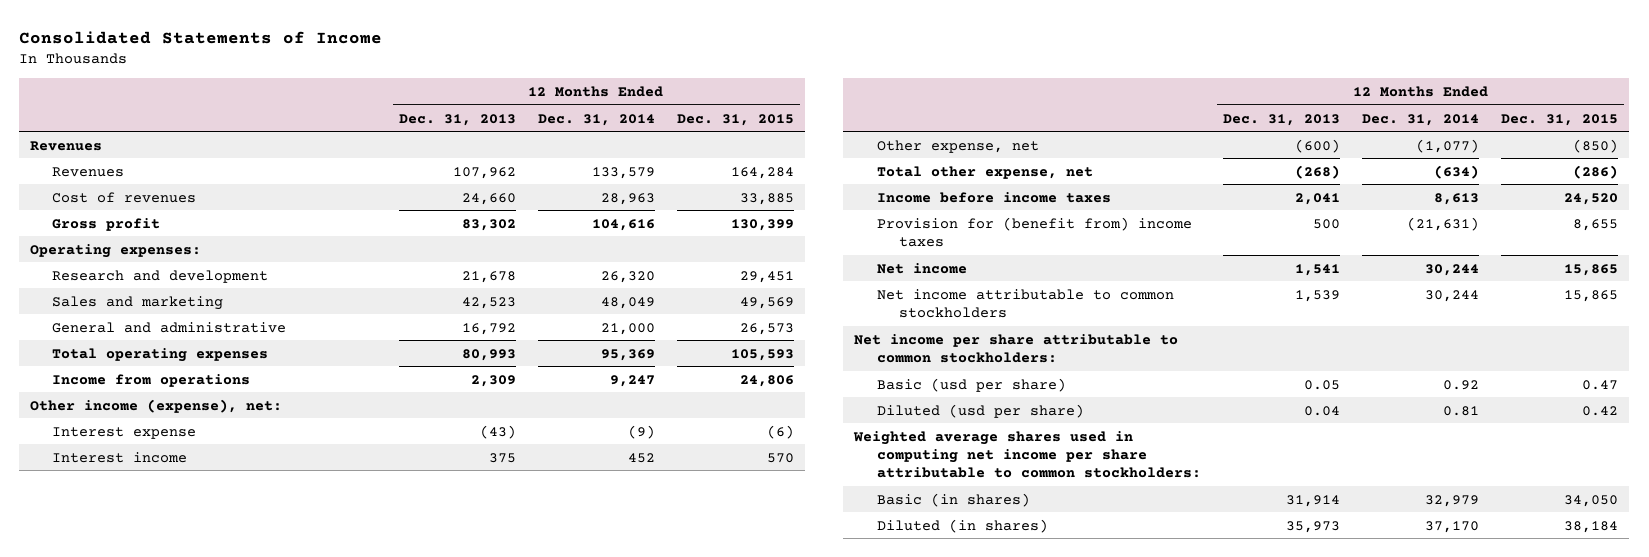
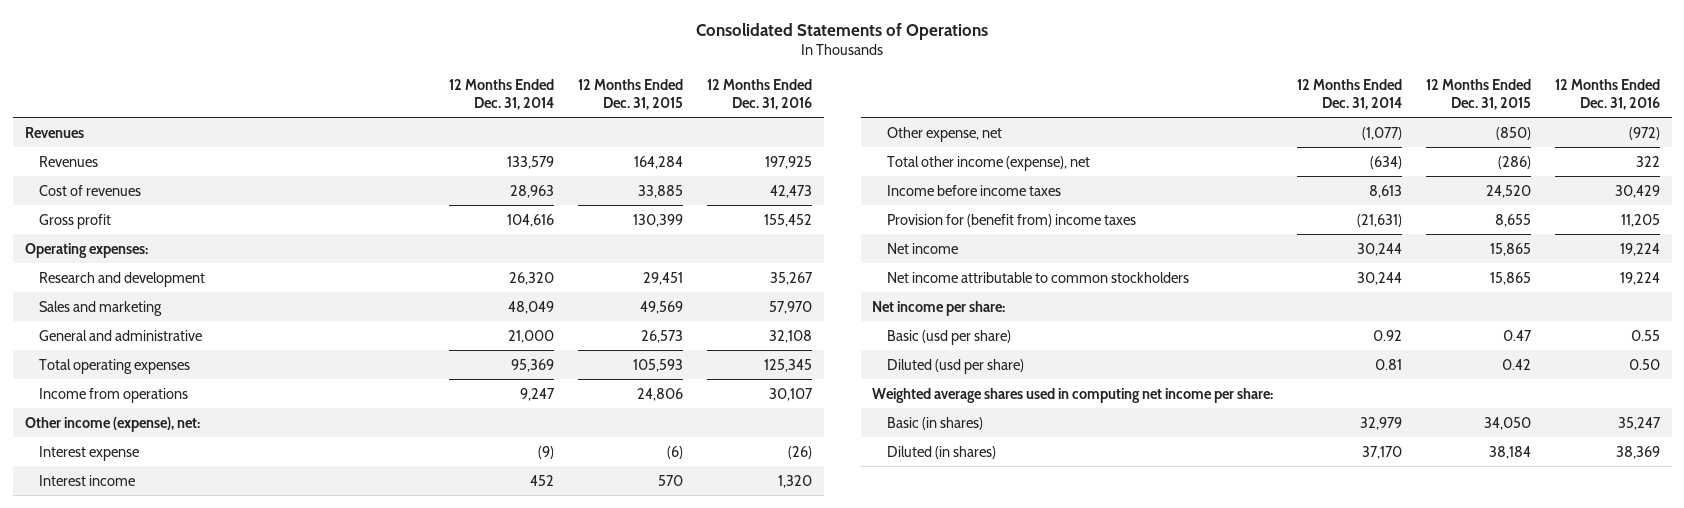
- Consolidated Statements of Income
+ Consolidated Statements of Operations
- | 12 Months Ended Dec. 31, 2013 | 12 Months Ended Dec. 31, 2014 | 12 Months Ended Dec. 31, 2015
+ | 12 Months Ended Dec. 31, 2014 | 12 Months Ended Dec. 31, 2015 | 12 Months Ended Dec. 31, 2016
- Total other expense, net | (268) | (634) | (286)
+ Total other income (expense), net | (634) | (286) | 322
- Net income per share attributable to common stockholders:
+ Net income per share:
- Weighted average shares used in computing net income per share attributable to common stockholders:
+ Weighted average shares used in computing net income per share:

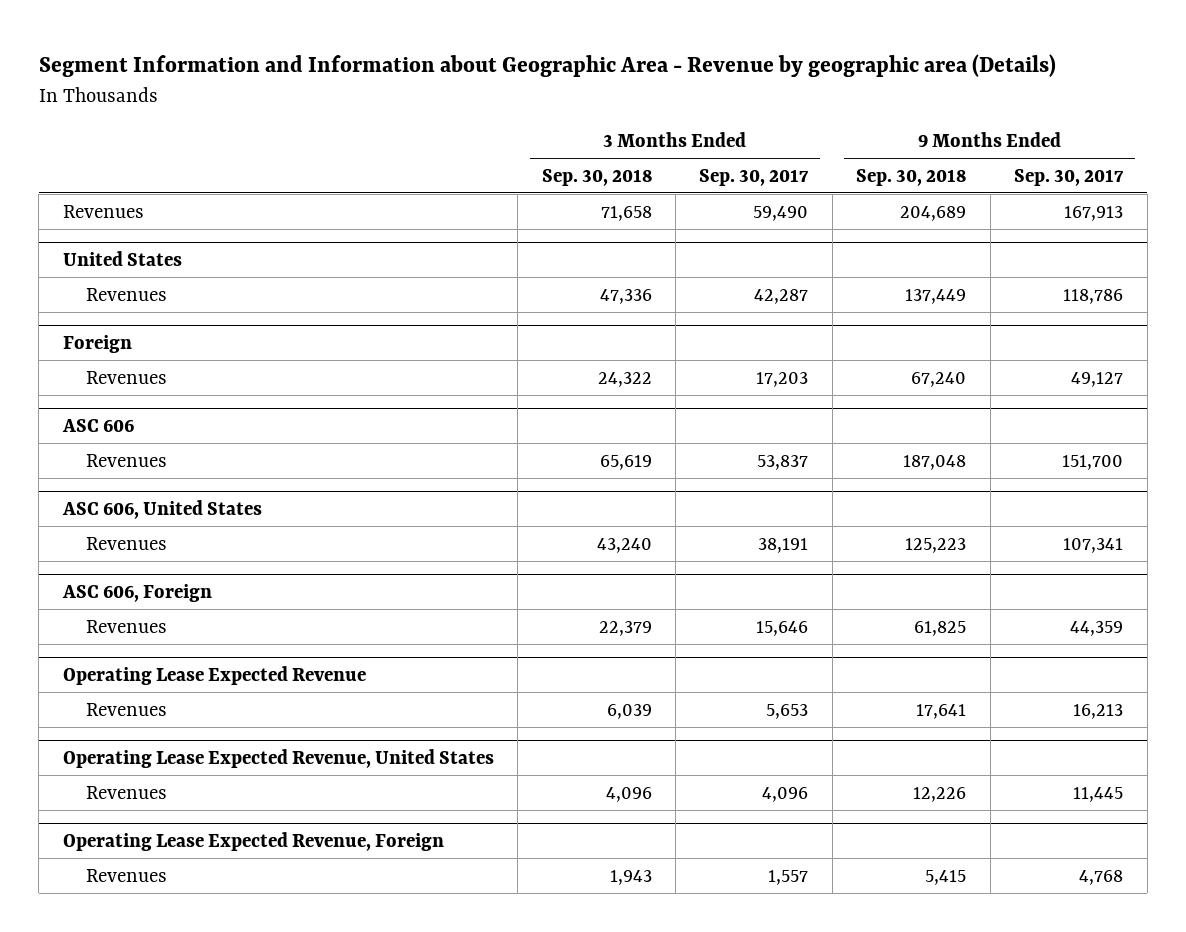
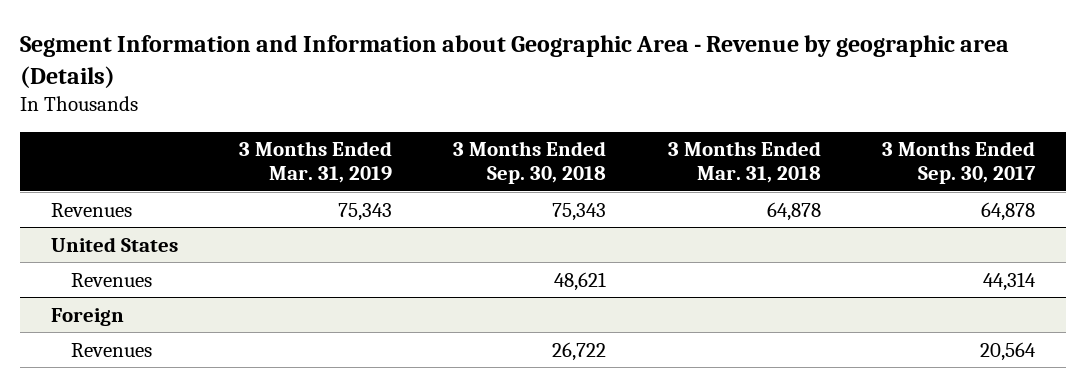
- | 3 Months Ended Sep. 30, 2018 | 3 Months Ended Sep. 30, 2017 | 9 Months Ended Sep. 30, 2018 | 9 Months Ended Sep. 30, 2017
+ | 3 Months Ended Mar. 31, 2019 | 3 Months Ended Sep. 30, 2018 | 3 Months Ended Mar. 31, 2018 | 3 Months Ended Sep. 30, 2017
- Revenues | 71,658 | 59,490 | 204,689 | 167,913
+ Revenues | 75,343 | 75,343 | 64,878 | 64,878
@ United States
- Revenues | 47,336 | 42,287 | 137,449 | 118,786
+ Revenues | | 48,621 | | 44,314
@ Foreign
- Revenues | 24,322 | 17,203 | 67,240 | 49,127
- ASC 606
- Revenues | 65,619 | 53,837 | 187,048 | 151,700
- ASC 606, United States
- Revenues | 43,240 | 38,191 | 125,223 | 107,341
- ASC 606, Foreign
- Revenues | 22,379 | 15,646 | 61,825 | 44,359
- Operating Lease Expected Revenue
- Revenues | 6,039 | 5,653 | 17,641 | 16,213
- Operating Lease Expected Revenue, United States
- Revenues | 4,096 | 4,096 | 12,226 | 11,445
- Operating Lease Expected Revenue, Foreign
- Revenues | 1,943 | 1,557 | 5,415 | 4,768
@ Foreign
+ Revenues | | 26,722 | | 20,564

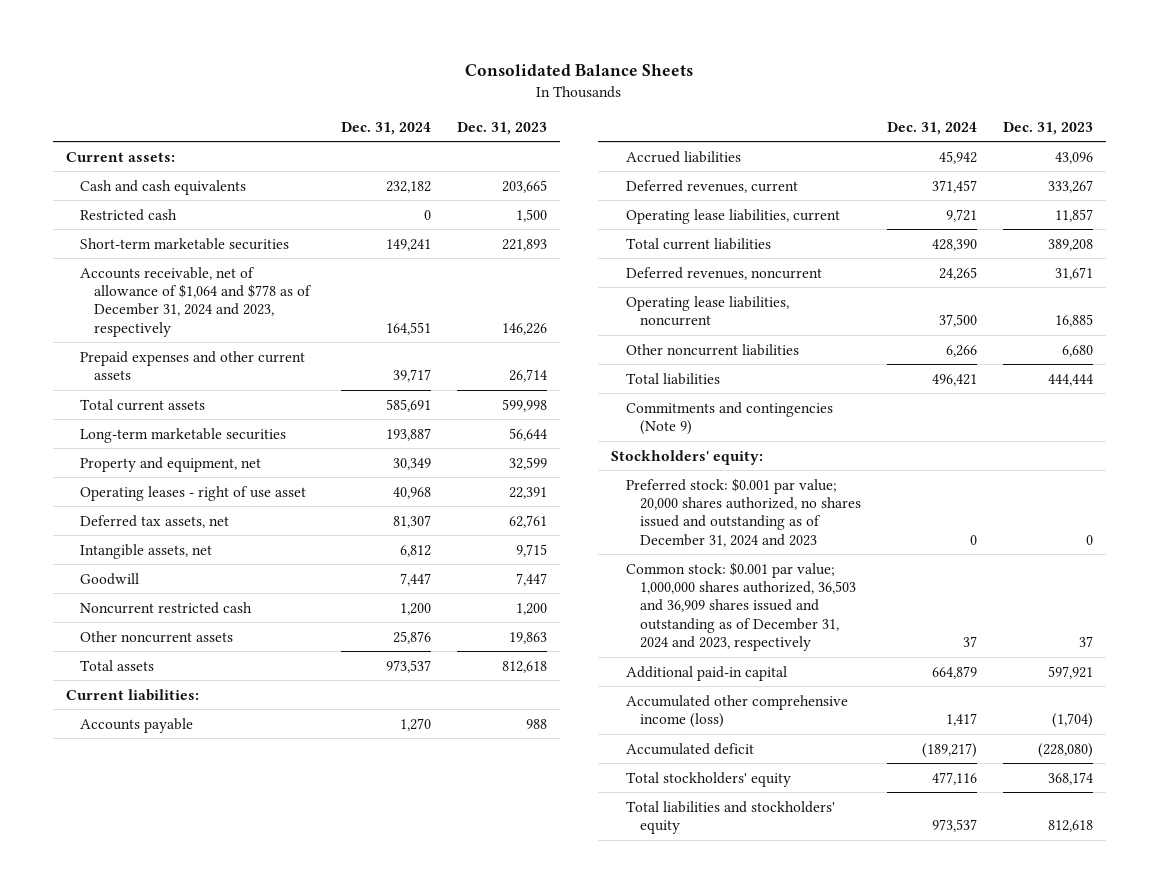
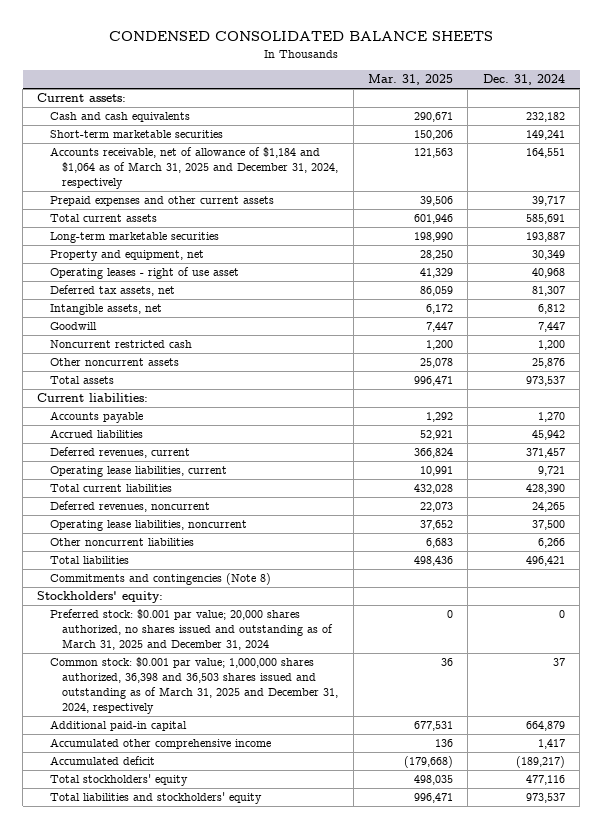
- Consolidated Balance Sheets
+ CONDENSED CONSOLIDATED BALANCE SHEETS
- | Dec. 31, 2024 | Dec. 31, 2023
+ | Mar. 31, 2025 | Dec. 31, 2024
- Restricted cash | 0 | 1,500
- Accounts receivable, net of allowance of $1,064 and $778 as of December 31, 2024 and 2023, respectively | 164,551 | 146,226
+ Accounts receivable, net of allowance of $1,184 and $1,064 as of March 31, 2025 and December 31, 2024, respectively | 121,563 | 164,551
- Commitments and contingencies (Note 9)
+ Commitments and contingencies (Note 8)
- Preferred stock: $0.001 par value; 20,000 shares authorized, no shares issued and outstanding as of December 31, 2024 and 2023 | 0 | 0
- Common stock: $0.001 par value; 1,000,000 shares authorized, 36,503 and 36,909 shares issued and outstanding as of December 31, 2024 and 2023, respectively | 37 | 37
+ Preferred stock: $0.001 par value; 20,000 shares authorized, no shares issued and outstanding as of March 31, 2025 and December 31, 2024 | 0 | 0
+ Common stock: $0.001 par value; 1,000,000 shares authorized, 36,398 and 36,503 shares issued and outstanding as of March 31, 2025 and December 31, 2024, respectively | 36 | 37
- Accumulated other comprehensive income (loss) | 1,417 | (1,704)
+ Accumulated other comprehensive income | 136 | 1,417

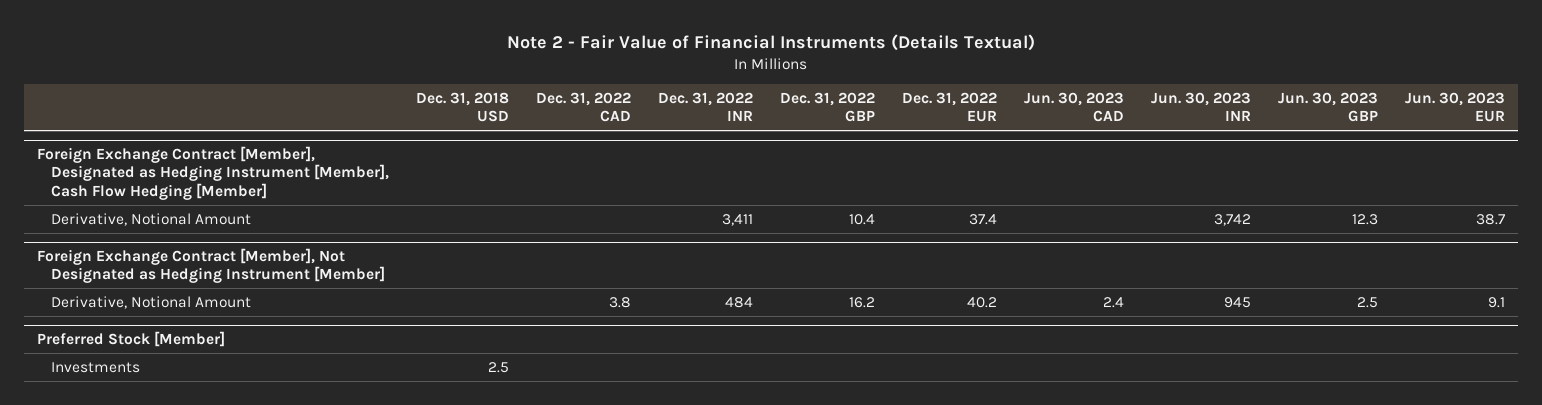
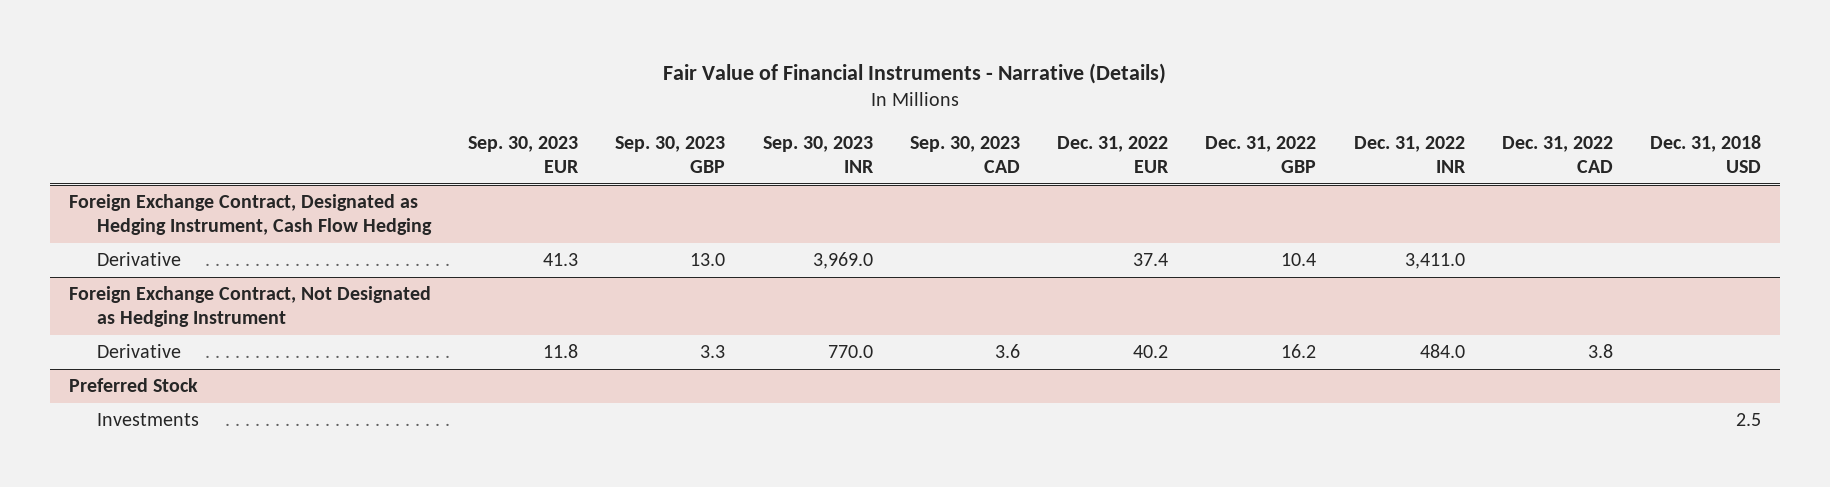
- Note 2 - Fair Value of Financial Instruments (Details Textual)
+ Fair Value of Financial Instruments - Narrative (Details)
- | Dec. 31, 2018 USD | Dec. 31, 2022 CAD | Dec. 31, 2022 INR | Dec. 31, 2022 GBP | Dec. 31, 2022 EUR | Jun. 30, 2023 CAD | Jun. 30, 2023 INR | Jun. 30, 2023 GBP | Jun. 30, 2023 EUR
+ | Sep. 30, 2023 EUR | Sep. 30, 2023 GBP | Sep. 30, 2023 INR | Sep. 30, 2023 CAD | Dec. 31, 2022 EUR | Dec. 31, 2022 GBP | Dec. 31, 2022 INR | Dec. 31, 2022 CAD | Dec. 31, 2018 USD
- Foreign Exchange Contract [Member], Designated as Hedging Instrument [Member], Cash Flow Hedging [Member]
- Derivative, Notional Amount | | | 3,411 | 10.4 | 37.4 | | 3,742 | 12.3 | 38.7
- Foreign Exchange Contract [Member], Not Designated as Hedging Instrument [Member]
- Derivative, Notional Amount | | 3.8 | 484 | 16.2 | 40.2 | 2.4 | 945 | 2.5 | 9.1
- Preferred Stock [Member]
+ Foreign Exchange Contract, Designated as Hedging Instrument, Cash Flow Hedging
+ Derivative | 41.3 | 13.0 | 3,969.0 | | 37.4 | 10.4 | 3,411.0 | |
+ Foreign Exchange Contract, Not Designated as Hedging Instrument
+ Derivative | 11.8 | 3.3 | 770.0 | 3.6 | 40.2 | 16.2 | 484.0 | 3.8 |
+ Preferred Stock

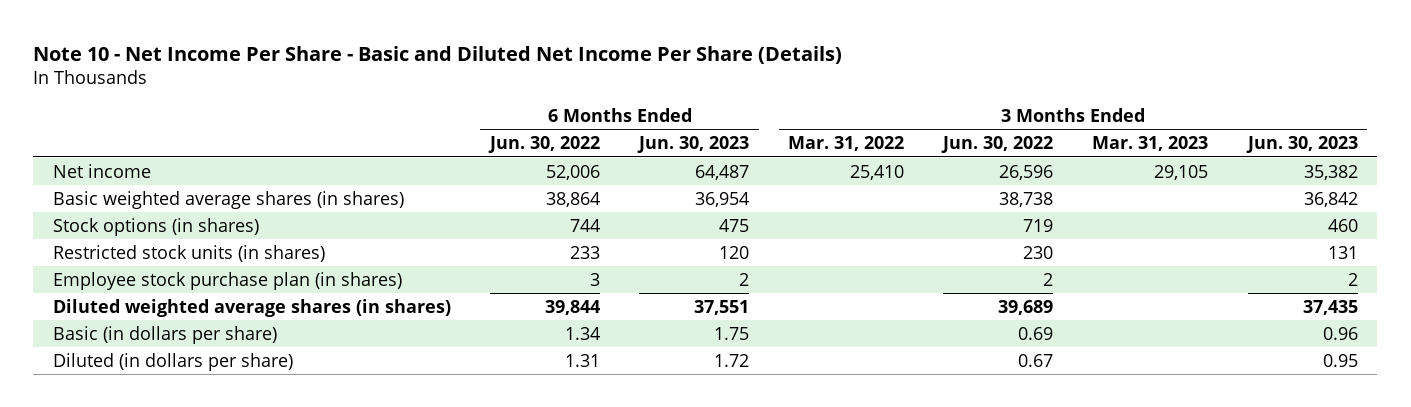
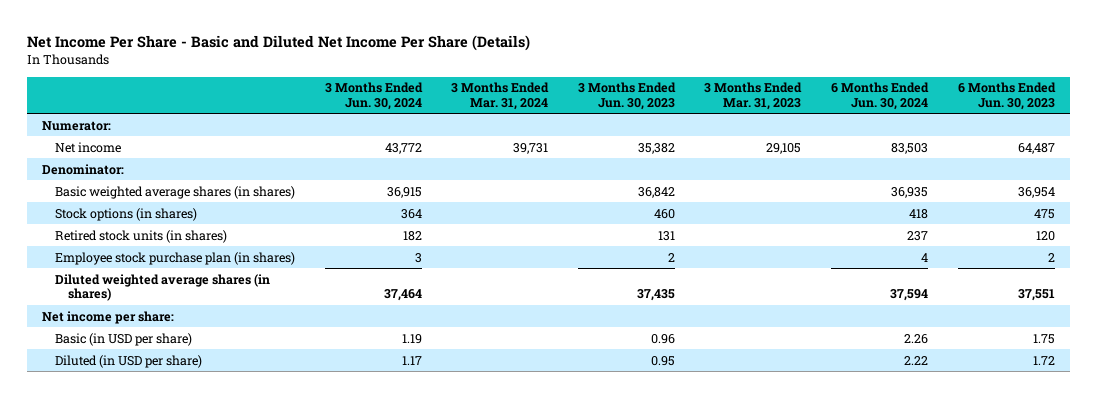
- Note 10 - Net Income Per Share - Basic and Diluted Net Income Per Share (Details)
+ Net Income Per Share - Basic and Diluted Net Income Per Share (Details)
- | 6 Months Ended Jun. 30, 2022 | 6 Months Ended Jun. 30, 2023 | 3 Months Ended Mar. 31, 2022 | 3 Months Ended Jun. 30, 2022 | 3 Months Ended Mar. 31, 2023 | 3 Months Ended Jun. 30, 2023
+ | 3 Months Ended Jun. 30, 2024 | 3 Months Ended Mar. 31, 2024 | 3 Months Ended Jun. 30, 2023 | 3 Months Ended Mar. 31, 2023 | 6 Months Ended Jun. 30, 2024 | 6 Months Ended Jun. 30, 2023
+ Numerator:
+ Denominator:
- Restricted stock units (in shares) | 233 | 120 | | 230 | | 131
+ Retired stock units (in shares) | 182 | | 131 | | 237 | 120
- Basic (in dollars per share) | 1.34 | 1.75 | | 0.69 | | 0.96
- Diluted (in dollars per share) | 1.31 | 1.72 | | 0.67 | | 0.95
+ Net income per share:
+ Basic (in USD per share) | 1.19 | | 0.96 | | 2.26 | 1.75
+ Diluted (in USD per share) | 1.17 | | 0.95 | | 2.22 | 1.72

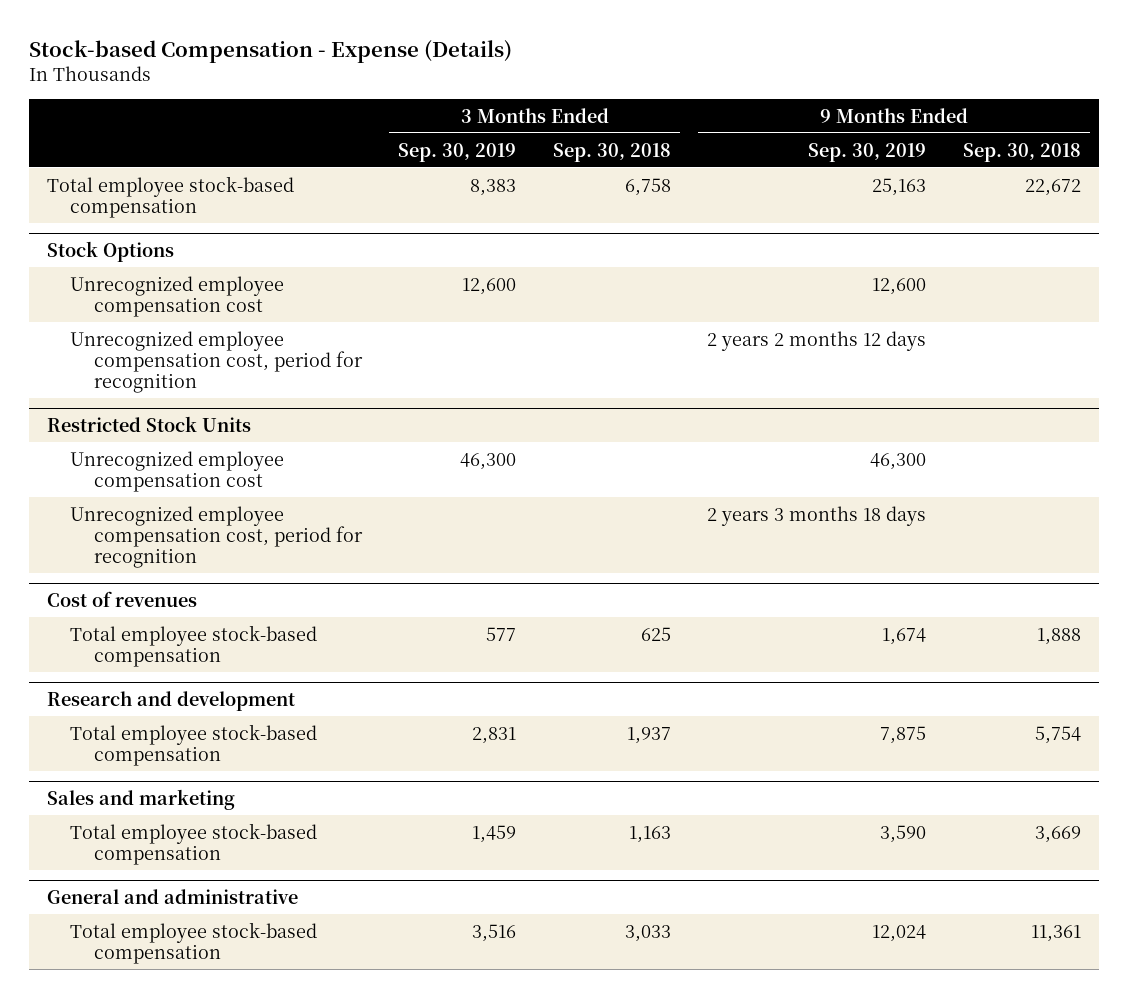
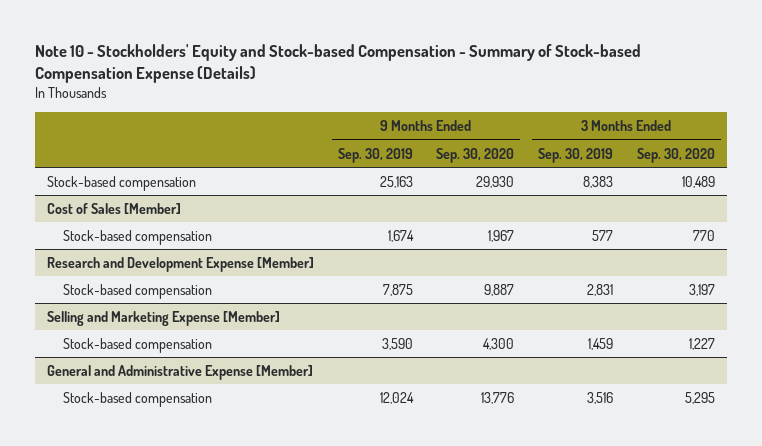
- Stock-based Compensation - Expense (Details)
+ Note 10 - Stockholders' Equity and Stock-based Compensation - Summary of Stock-based Compensation Expense (Details)
- | 3 Months Ended Sep. 30, 2019 | 3 Months Ended Sep. 30, 2018 | 9 Months Ended Sep. 30, 2019 | 9 Months Ended Sep. 30, 2018
+ | 9 Months Ended Sep. 30, 2019 | 9 Months Ended Sep. 30, 2020 | 3 Months Ended Sep. 30, 2019 | 3 Months Ended Sep. 30, 2020
- Total employee stock-based compensation | 8,383 | 6,758 | 25,163 | 22,672
- Stock Options
- Unrecognized employee compensation cost | 12,600 | | 12,600 |
- Unrecognized employee compensation cost, period for recognition | | | 2 years 2 months 12 days |
- Restricted Stock Units
- Unrecognized employee compensation cost | 46,300 | | 46,300 |
- Unrecognized employee compensation cost, period for recognition | | | 2 years 3 months 18 days |
- Cost of revenues
- Total employee stock-based compensation | 577 | 625 | 1,674 | 1,888
- Research and development
- Total employee stock-based compensation | 2,831 | 1,937 | 7,875 | 5,754
- Sales and marketing
- Total employee stock-based compensation | 1,459 | 1,163 | 3,590 | 3,669
- General and administrative
- Total employee stock-based compensation | 3,516 | 3,033 | 12,024 | 11,361
+ Stock-based compensation | 25,163 | 29,930 | 8,383 | 10,489
+ Cost of Sales [Member]
+ Stock-based compensation | 1,674 | 1,967 | 577 | 770
+ Research and Development Expense [Member]
+ Stock-based compensation | 7,875 | 9,887 | 2,831 | 3,197
+ Selling and Marketing Expense [Member]
+ Stock-based compensation | 3,590 | 4,300 | 1,459 | 1,227
+ General and Administrative Expense [Member]
+ Stock-based compensation | 12,024 | 13,776 | 3,516 | 5,295

